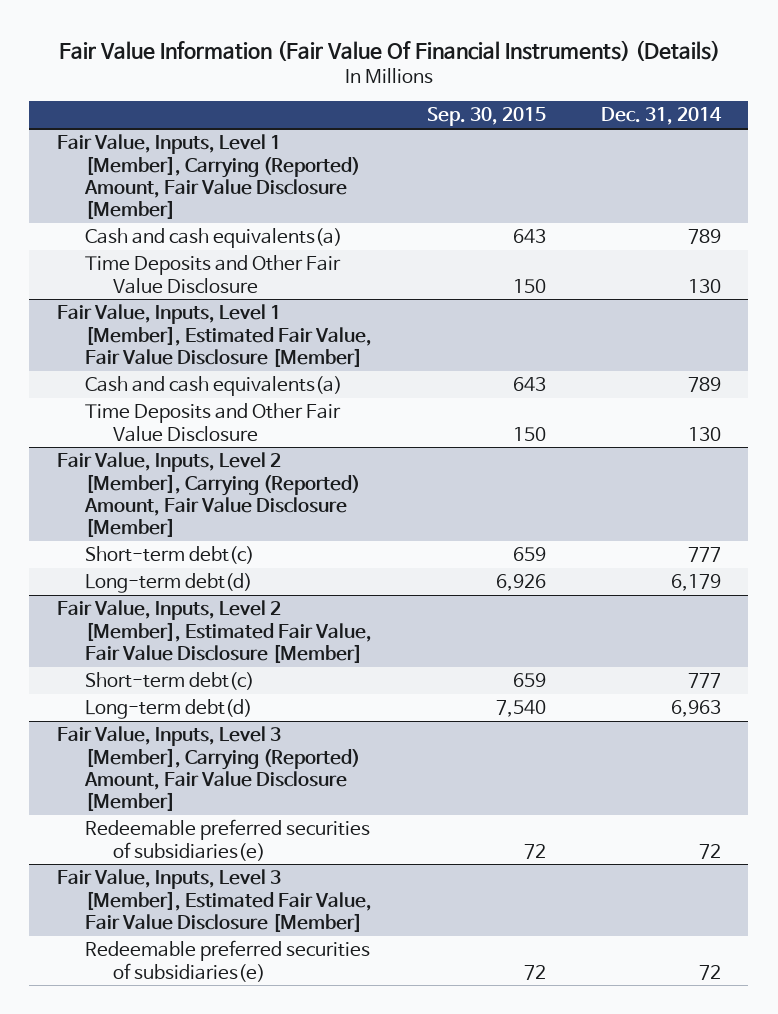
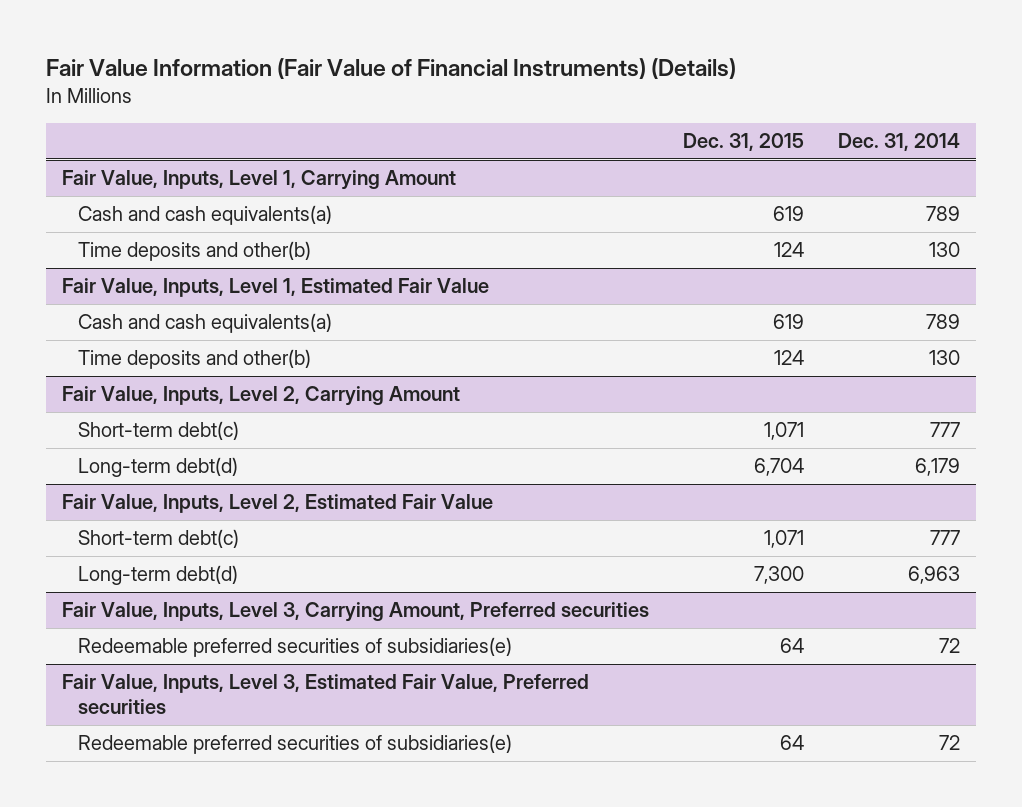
- Fair Value Information (Fair Value Of Financial Instruments) (Details)
+ Fair Value Information (Fair Value of Financial Instruments) (Details)
- | Sep. 30, 2015 | Dec. 31, 2014
+ | Dec. 31, 2015 | Dec. 31, 2014
- Fair Value, Inputs, Level 1 [Member], Carrying (Reported) Amount, Fair Value Disclosure [Member]
+ Fair Value, Inputs, Level 1, Carrying Amount
- Time Deposits and Other Fair Value Disclosure | 150 | 130
- Fair Value, Inputs, Level 1 [Member], Estimated Fair Value, Fair Value Disclosure [Member]
+ Time deposits and other(b) | 124 | 130
+ Fair Value, Inputs, Level 1, Estimated Fair Value
- Time Deposits and Other Fair Value Disclosure | 150 | 130
- Fair Value, Inputs, Level 2 [Member], Carrying (Reported) Amount, Fair Value Disclosure [Member]
+ Time deposits and other(b) | 124 | 130
+ Fair Value, Inputs, Level 2, Carrying Amount
- Fair Value, Inputs, Level 2 [Member], Estimated Fair Value, Fair Value Disclosure [Member]
+ Fair Value, Inputs, Level 2, Estimated Fair Value
- Fair Value, Inputs, Level 3 [Member], Carrying (Reported) Amount, Fair Value Disclosure [Member]
+ Fair Value, Inputs, Level 3, Carrying Amount, Preferred securities
- Fair Value, Inputs, Level 3 [Member], Estimated Fair Value, Fair Value Disclosure [Member]
+ Fair Value, Inputs, Level 3, Estimated Fair Value, Preferred securities

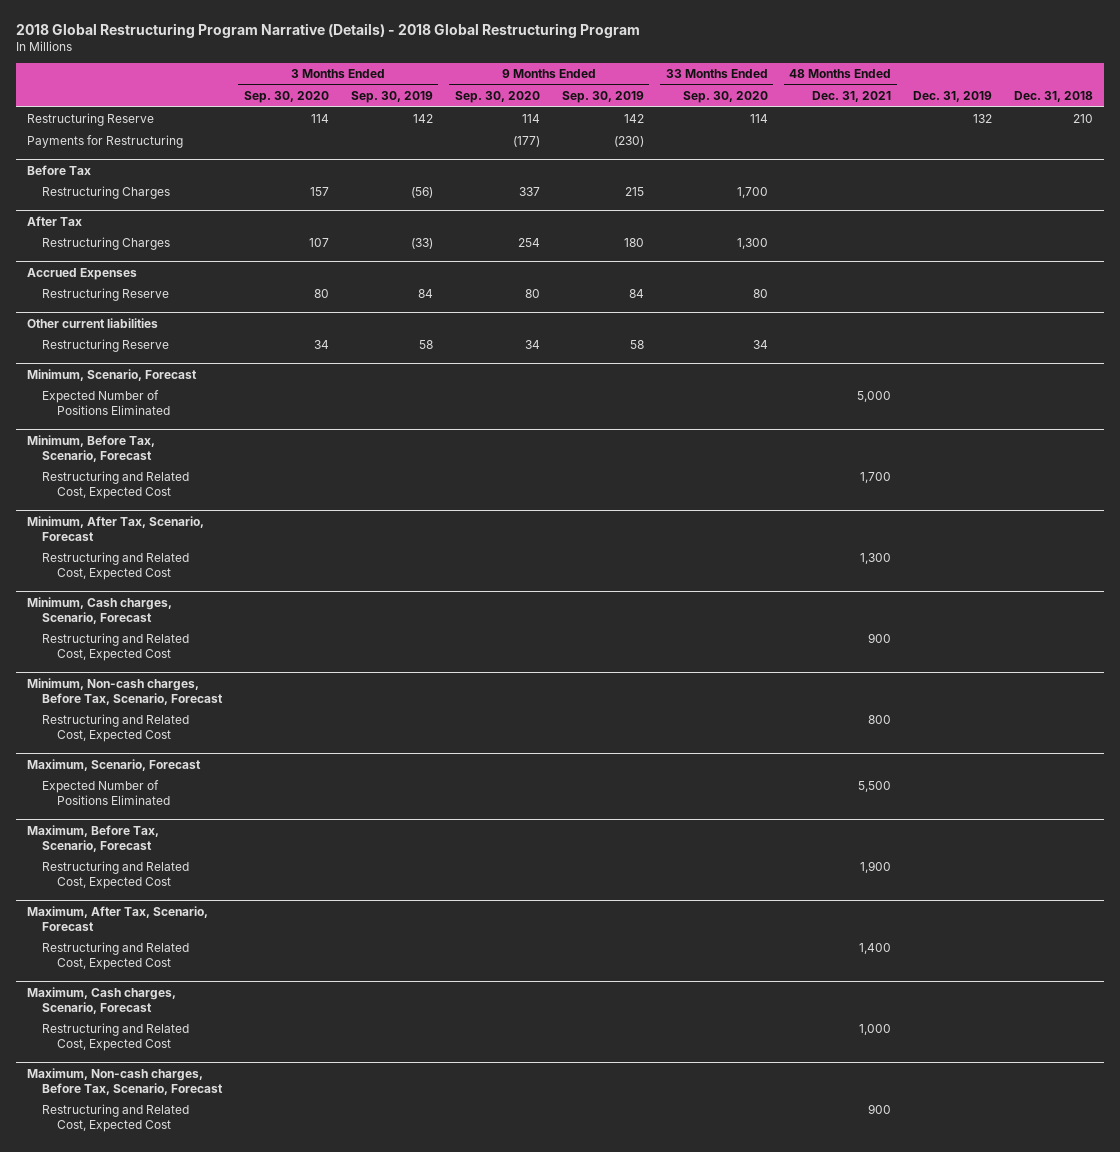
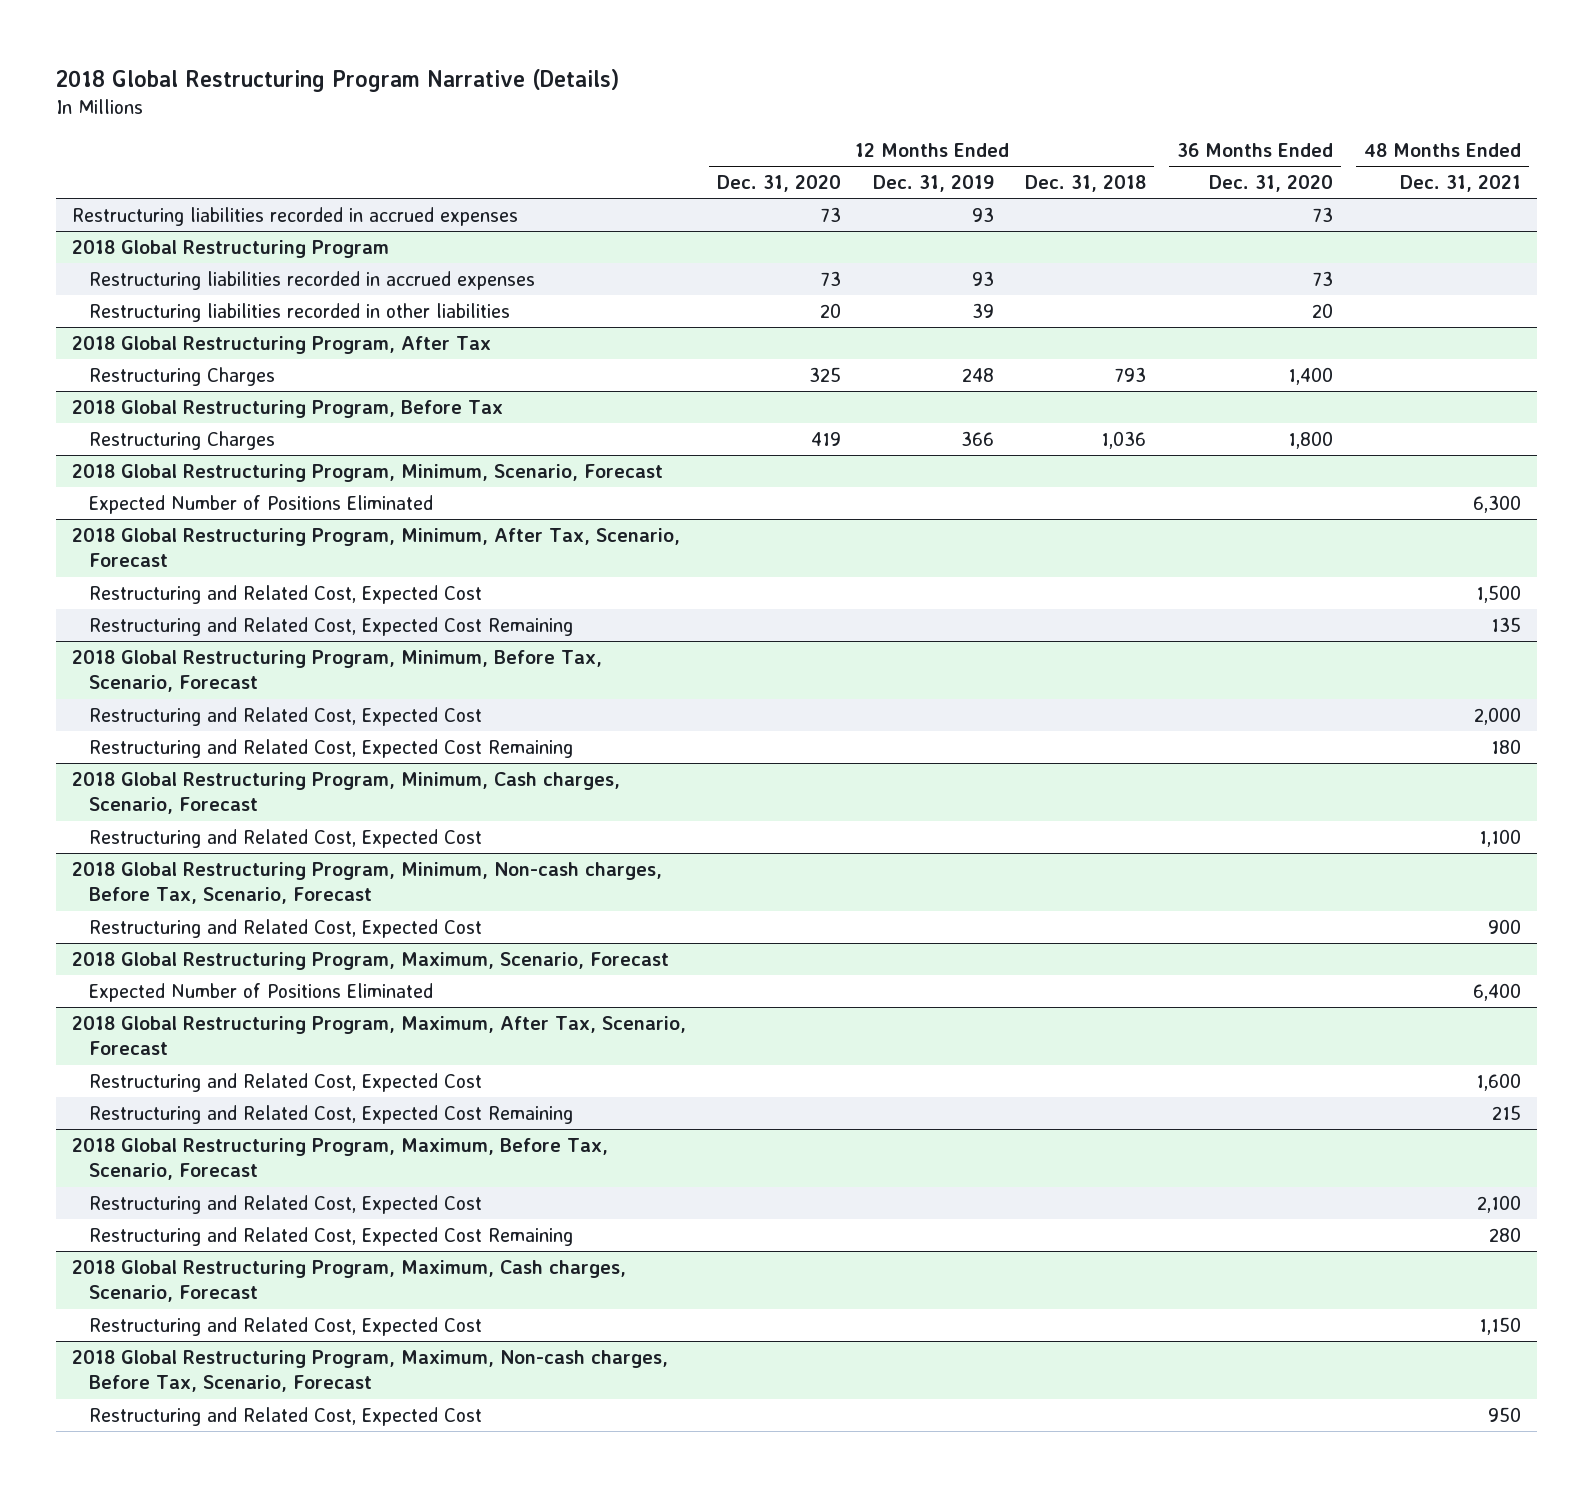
- 2018 Global Restructuring Program Narrative (Details) - 2018 Global Restructuring Program
+ 2018 Global Restructuring Program Narrative (Details)
- | 3 Months Ended Sep. 30, 2020 | 3 Months Ended Sep. 30, 2019 | 9 Months Ended Sep. 30, 2020 | 9 Months Ended Sep. 30, 2019 | 33 Months Ended Sep. 30, 2020 | 48 Months Ended Dec. 31, 2021 | Dec. 31, 2019 | Dec. 31, 2018
+ | 12 Months Ended Dec. 31, 2020 | 12 Months Ended Dec. 31, 2019 | 12 Months Ended Dec. 31, 2018 | 36 Months Ended Dec. 31, 2020 | 48 Months Ended Dec. 31, 2021
- Restructuring Reserve | 114 | 142 | 114 | 142 | 114 | | 132 | 210
- Payments for Restructuring | | | (177) | (230) | | | |
- Before Tax
+ Restructuring liabilities recorded in accrued expenses | 73 | 93 | | 73 |
+ 2018 Global Restructuring Program
+ Restructuring liabilities recorded in accrued expenses | 73 | 93 | | 73 |
+ Restructuring liabilities recorded in other liabilities | 20 | 39 | | 20 |
+ 2018 Global Restructuring Program, After Tax
- After Tax
+ 2018 Global Restructuring Program, Before Tax
- Accrued Expenses
- Restructuring Reserve | 80 | 84 | 80 | 84 | 80 | | |
- Other current liabilities
- Restructuring Reserve | 34 | 58 | 34 | 58 | 34 | | |
- Minimum, Scenario, Forecast
- Expected Number of Positions Eliminated | | | | | | 5,000 | |
- Minimum, Before Tax, Scenario, Forecast
- Restructuring and Related Cost, Expected Cost | | | | | | 1,700 | |
- Minimum, After Tax, Scenario, Forecast
- Restructuring and Related Cost, Expected Cost | | | | | | 1,300 | |
- Minimum, Cash charges, Scenario, Forecast
- Restructuring and Related Cost, Expected Cost | | | | | | 900 | |
- Minimum, Non-cash charges, Before Tax, Scenario, Forecast
- Restructuring and Related Cost, Expected Cost | | | | | | 800 | |
- Maximum, Scenario, Forecast
- Expected Number of Positions Eliminated | | | | | | 5,500 | |
- Maximum, Before Tax, Scenario, Forecast
- Restructuring and Related Cost, Expected Cost | | | | | | 1,900 | |
- Maximum, After Tax, Scenario, Forecast
- Restructuring and Related Cost, Expected Cost | | | | | | 1,400 | |
- Maximum, Cash charges, Scenario, Forecast
- Restructuring and Related Cost, Expected Cost | | | | | | 1,000 | |
- Maximum, Non-cash charges, Before Tax, Scenario, Forecast
+ 2018 Global Restructuring Program, Minimum, Scenario, Forecast
+ Expected Number of Positions Eliminated | | | | | 6,300
+ 2018 Global Restructuring Program, Minimum, After Tax, Scenario, Forecast
+ Restructuring and Related Cost, Expected Cost | | | | | 1,500
+ Restructuring and Related Cost, Expected Cost Remaining | | | | | 135
+ 2018 Global Restructuring Program, Minimum, Before Tax, Scenario, Forecast
+ Restructuring and Related Cost, Expected Cost | | | | | 2,000
+ Restructuring and Related Cost, Expected Cost Remaining | | | | | 180
+ 2018 Global Restructuring Program, Minimum, Cash charges, Scenario, Forecast
+ Restructuring and Related Cost, Expected Cost | | | | | 1,100
+ 2018 Global Restructuring Program, Minimum, Non-cash charges, Before Tax, Scenario, Forecast
+ 2018 Global Restructuring Program, Maximum, Scenario, Forecast
+ Expected Number of Positions Eliminated | | | | | 6,400
+ 2018 Global Restructuring Program, Maximum, After Tax, Scenario, Forecast
+ Restructuring and Related Cost, Expected Cost | | | | | 1,600
+ Restructuring and Related Cost, Expected Cost Remaining | | | | | 215
+ 2018 Global Restructuring Program, Maximum, Before Tax, Scenario, Forecast
+ Restructuring and Related Cost, Expected Cost | | | | | 2,100
+ Restructuring and Related Cost, Expected Cost Remaining | | | | | 280
+ 2018 Global Restructuring Program, Maximum, Cash charges, Scenario, Forecast
+ Restructuring and Related Cost, Expected Cost | | | | | 1,150
+ 2018 Global Restructuring Program, Maximum, Non-cash charges, Before Tax, Scenario, Forecast
+ Restructuring and Related Cost, Expected Cost | | | | | 950

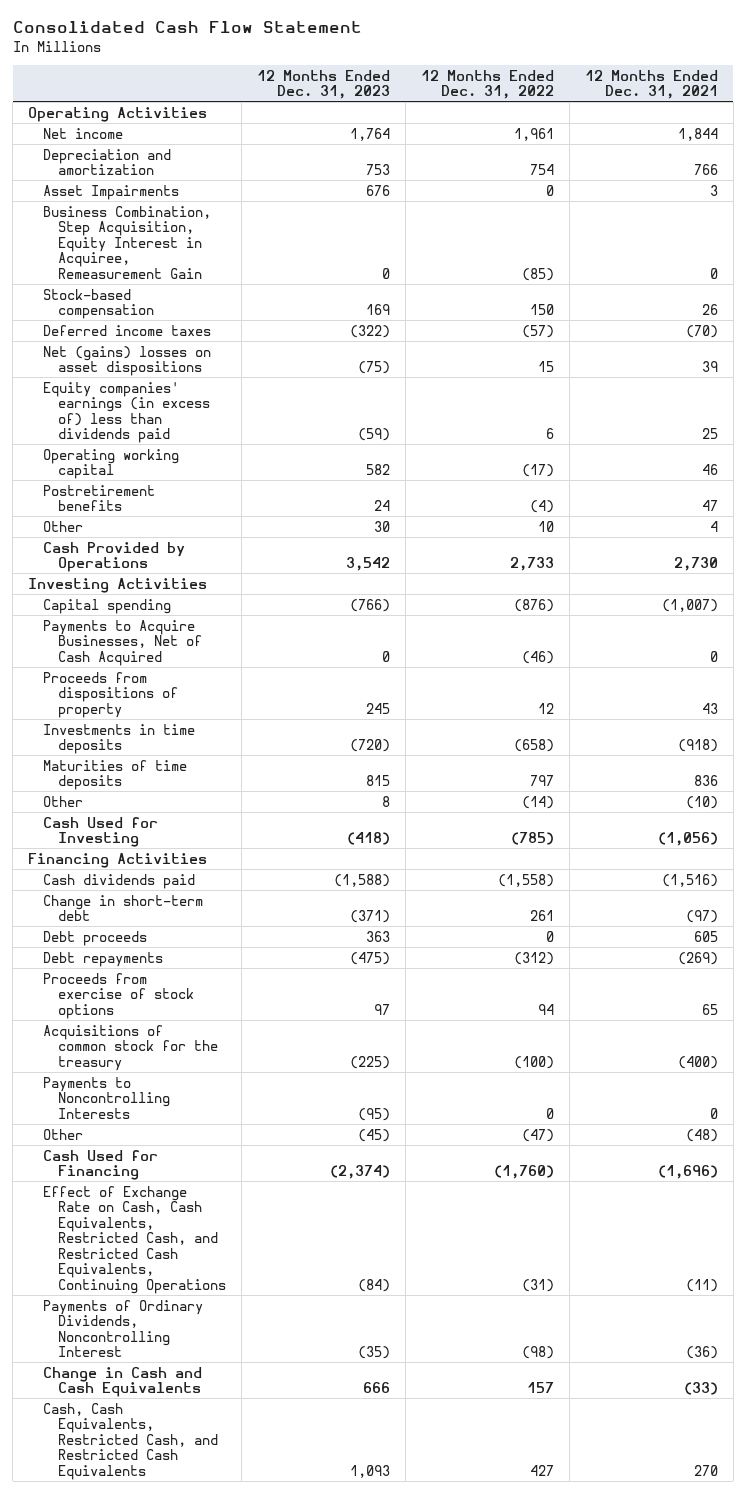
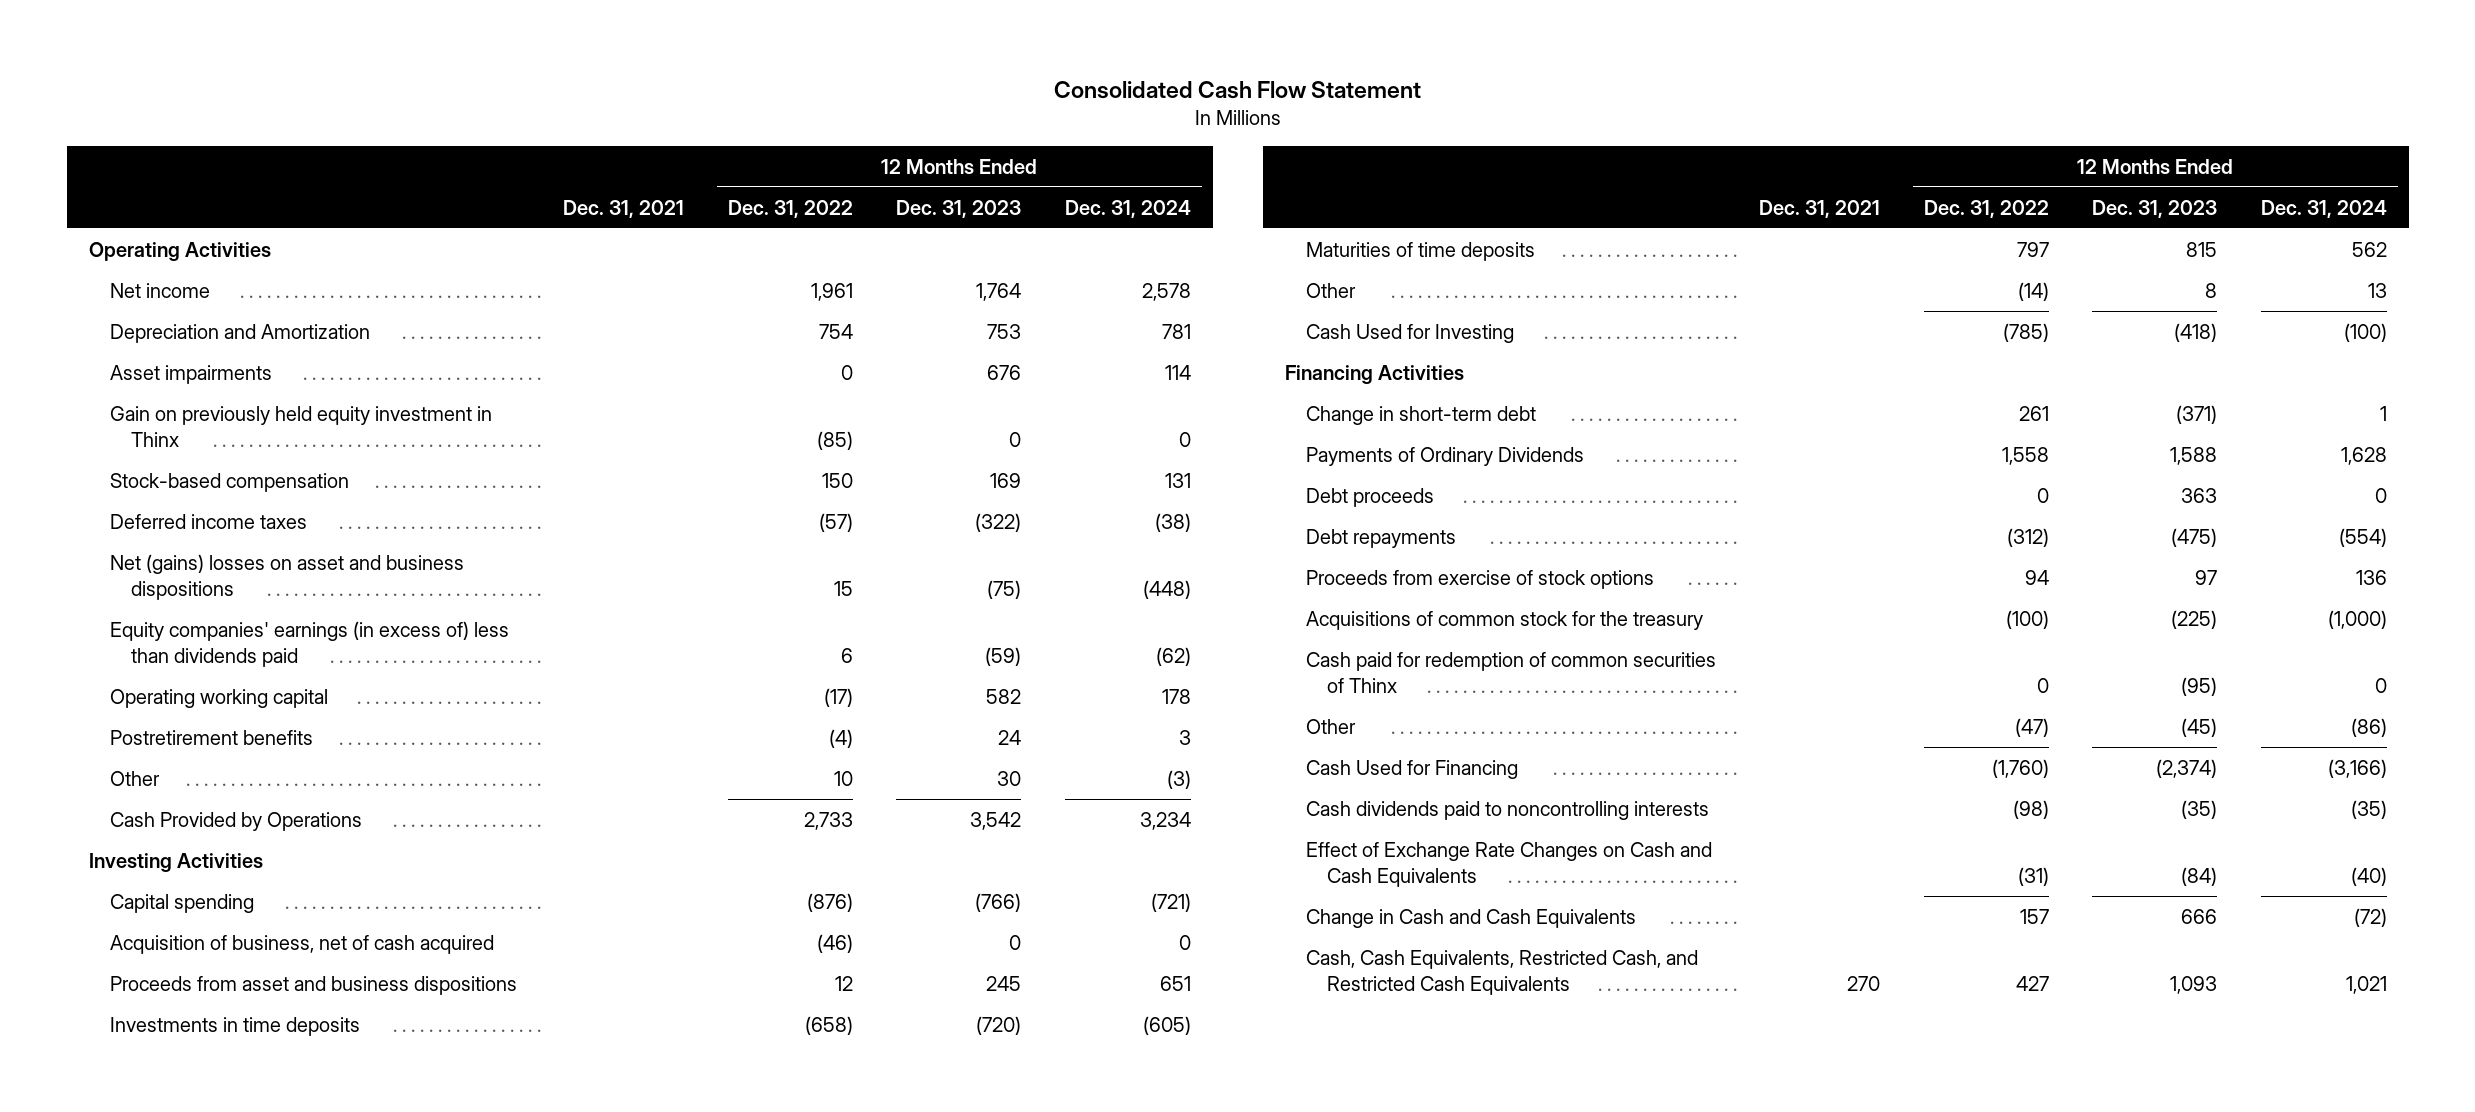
- | 12 Months Ended Dec. 31, 2023 | 12 Months Ended Dec. 31, 2022 | 12 Months Ended Dec. 31, 2021
+ | Dec. 31, 2021 | 12 Months Ended Dec. 31, 2022 | 12 Months Ended Dec. 31, 2023 | 12 Months Ended Dec. 31, 2024
- Depreciation and amortization | 753 | 754 | 766
- Asset Impairments | 676 | 0 | 3
- Business Combination, Step Acquisition, Equity Interest in Acquiree, Remeasurement Gain | 0 | (85) | 0
+ Depreciation and Amortization | | 754 | 753 | 781
+ Asset impairments | | 0 | 676 | 114
+ Gain on previously held equity investment in Thinx | | (85) | 0 | 0
- Net (gains) losses on asset dispositions | (75) | 15 | 39
+ Net (gains) losses on asset and business dispositions | | 15 | (75) | (448)
- Payments to Acquire Businesses, Net of Cash Acquired | 0 | (46) | 0
- Proceeds from dispositions of property | 245 | 12 | 43
+ Acquisition of business, net of cash acquired | | (46) | 0 | 0
+ Proceeds from asset and business dispositions | | 12 | 245 | 651
- Cash dividends paid | (1,588) | (1,558) | (1,516)
+ Payments of Ordinary Dividends | | 1,558 | 1,588 | 1,628
- Payments to Noncontrolling Interests | (95) | 0 | 0
+ Cash paid for redemption of common securities of Thinx | | 0 | (95) | 0
- Effect of Exchange Rate on Cash, Cash Equivalents, Restricted Cash, and Restricted Cash Equivalents, Continuing Operations | (84) | (31) | (11)
- Payments of Ordinary Dividends, Noncontrolling Interest | (35) | (98) | (36)
+ Cash dividends paid to noncontrolling interests | | (98) | (35) | (35)
+ Effect of Exchange Rate Changes on Cash and Cash Equivalents | | (31) | (84) | (40)

